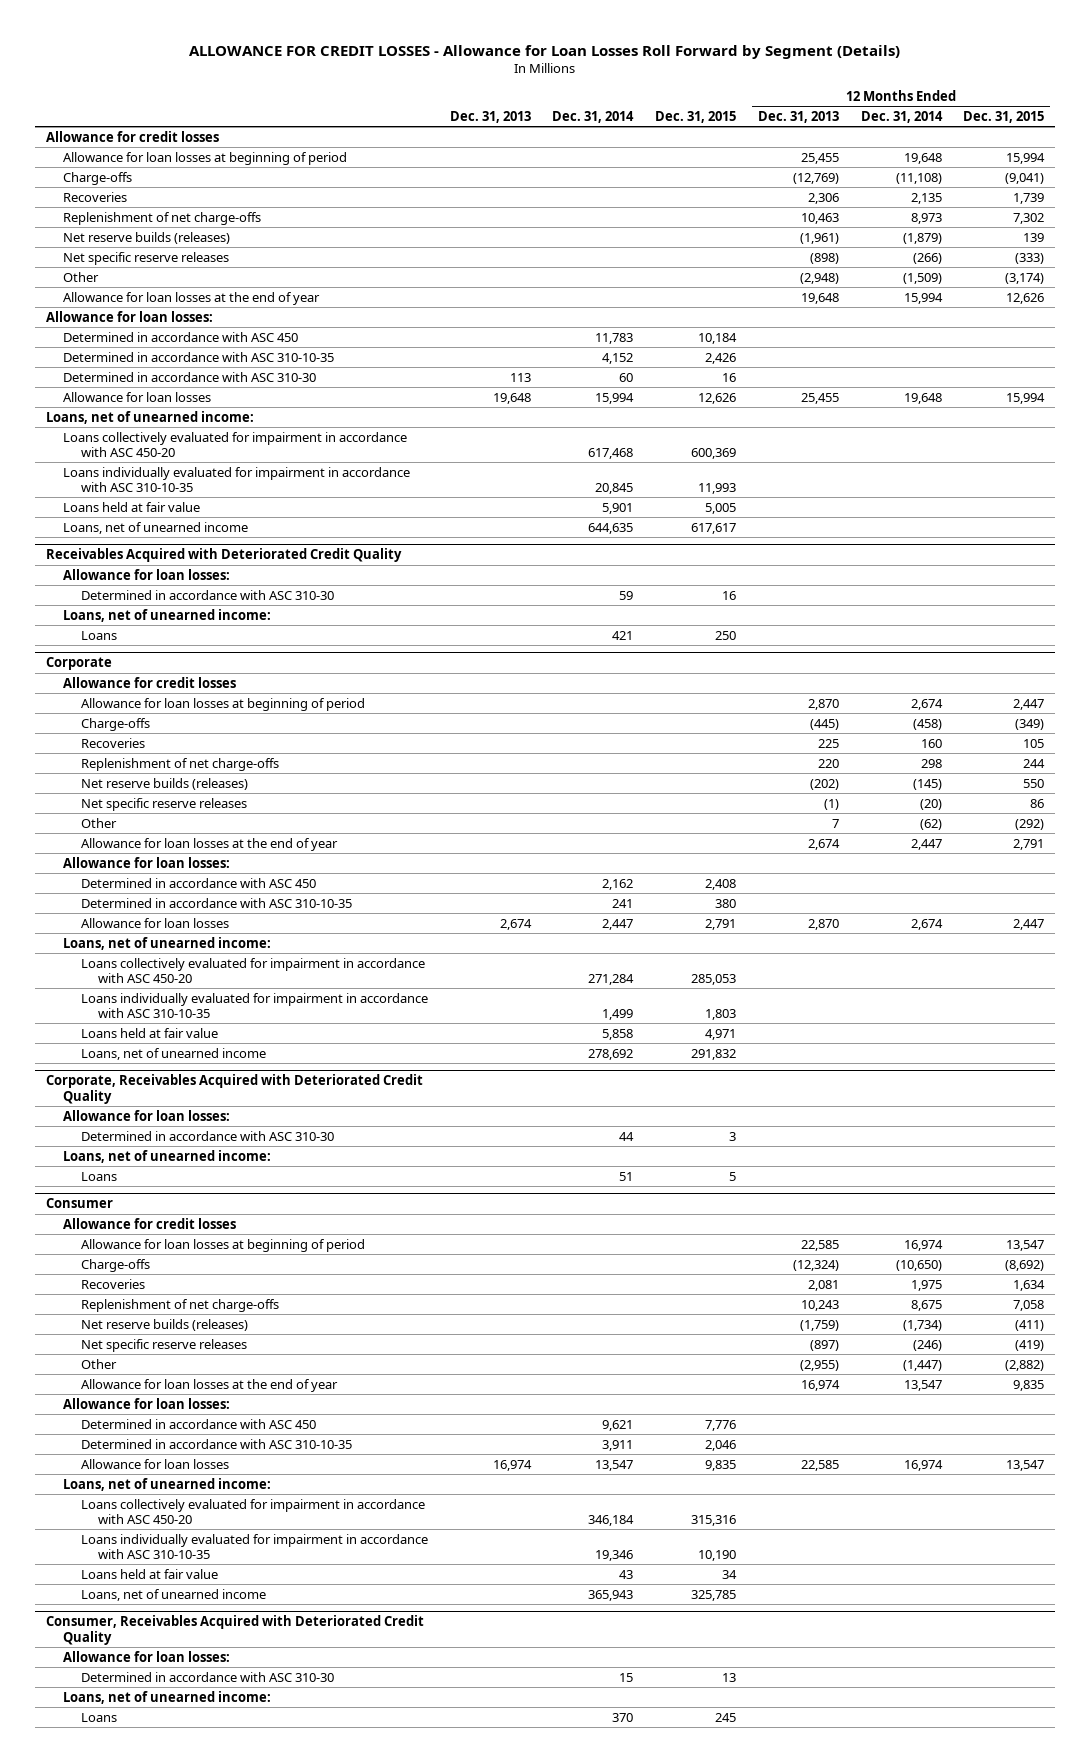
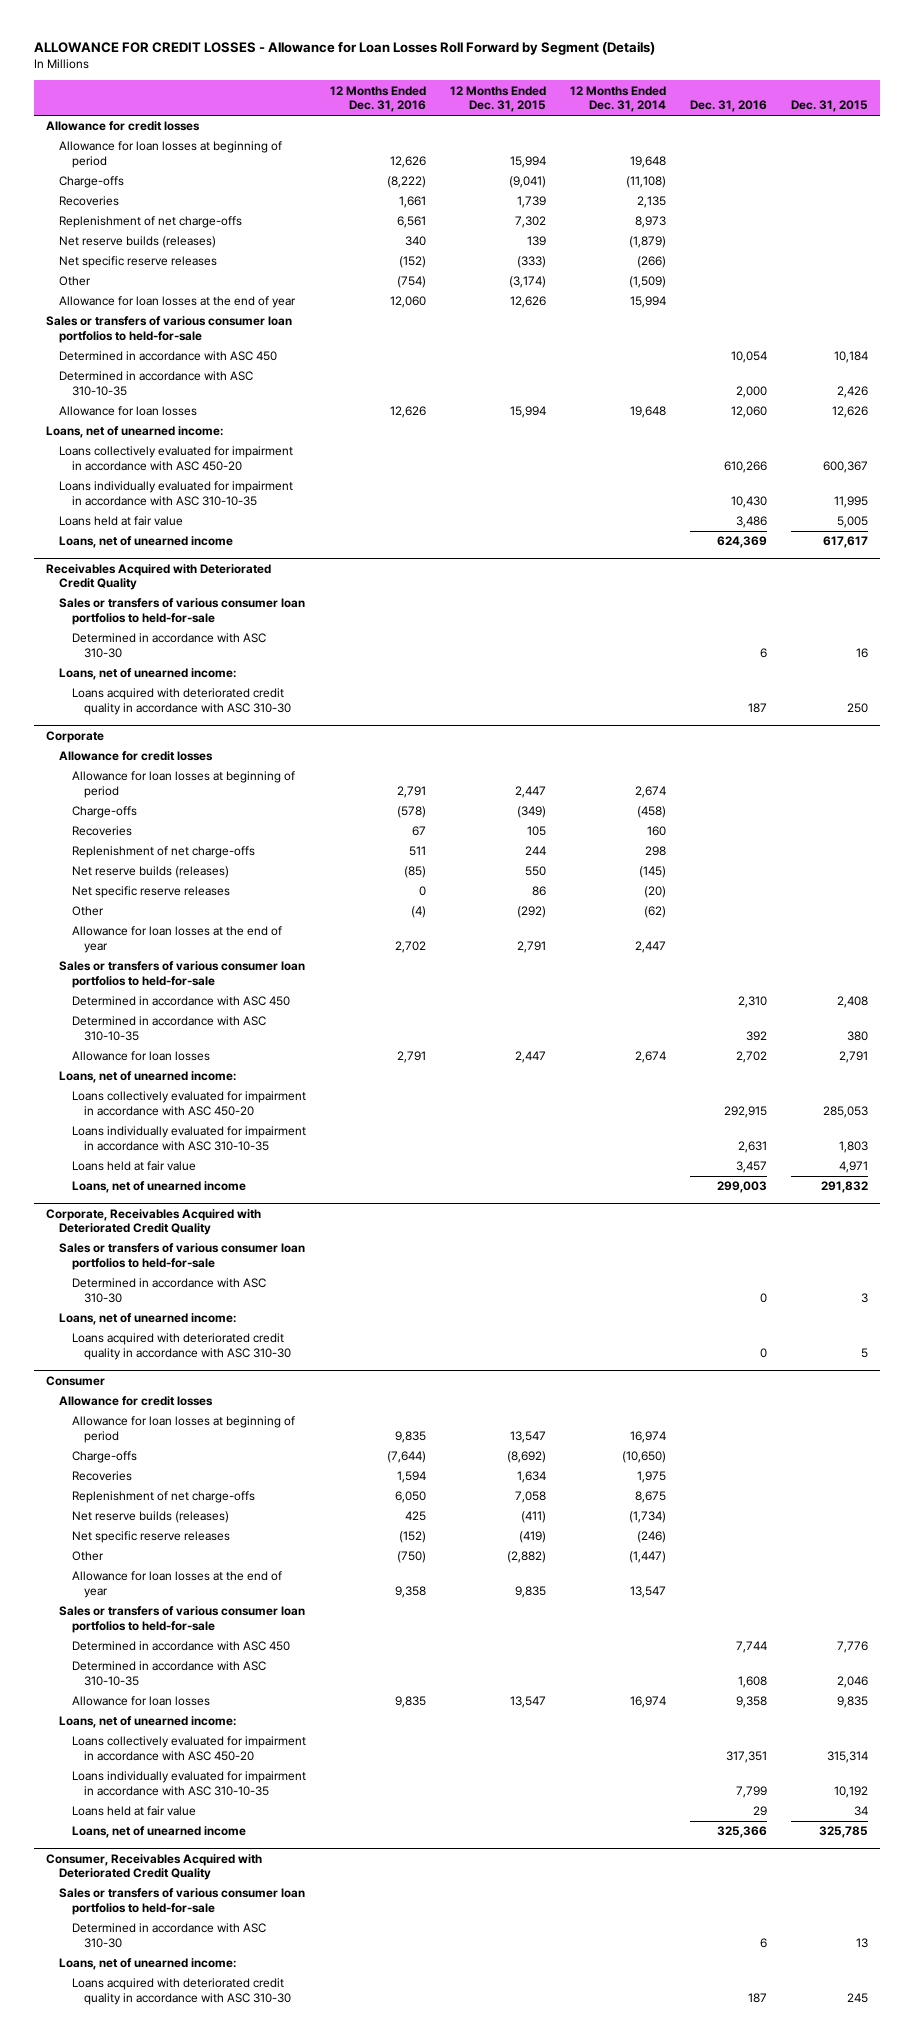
- | Dec. 31, 2013 | Dec. 31, 2014 | Dec. 31, 2015 | 12 Months Ended Dec. 31, 2013 | 12 Months Ended Dec. 31, 2014 | 12 Months Ended Dec. 31, 2015
+ | 12 Months Ended Dec. 31, 2016 | 12 Months Ended Dec. 31, 2015 | 12 Months Ended Dec. 31, 2014 | Dec. 31, 2016 | Dec. 31, 2015
- Allowance for loan losses:
+ Sales or transfers of various consumer loan portfolios to held-for-sale
- Determined in accordance with ASC 310-30 | 113 | 60 | 16 | | |
- Loans collectively evaluated for impairment in accordance with ASC 450-20 | | 617,468 | 600,369 | | |
- Loans individually evaluated for impairment in accordance with ASC 310-10-35 | | 20,845 | 11,993 | | |
+ Loans collectively evaluated for impairment in accordance with ASC 450-20 | | | | 610,266 | 600,367
+ Loans individually evaluated for impairment in accordance with ASC 310-10-35 | | | | 10,430 | 11,995
@ Receivables Acquired with Deteriorated Credit Quality
- Allowance for loan losses:
+ Sales or transfers of various consumer loan portfolios to held-for-sale
- Loans | | 421 | 250 | | |
+ Loans acquired with deteriorated credit quality in accordance with ASC 310-30 | | | | 187 | 250
@ Corporate
- Allowance for loan losses:
+ Sales or transfers of various consumer loan portfolios to held-for-sale
@ Corporate, Receivables Acquired with Deteriorated Credit Quality
- Allowance for loan losses:
+ Sales or transfers of various consumer loan portfolios to held-for-sale
- Loans | | 51 | 5 | | |
+ Loans acquired with deteriorated credit quality in accordance with ASC 310-30 | | | | 0 | 5
@ Consumer
- Allowance for loan losses:
+ Sales or transfers of various consumer loan portfolios to held-for-sale
- Loans collectively evaluated for impairment in accordance with ASC 450-20 | | 346,184 | 315,316 | | |
- Loans individually evaluated for impairment in accordance with ASC 310-10-35 | | 19,346 | 10,190 | | |
+ Loans collectively evaluated for impairment in accordance with ASC 450-20 | | | | 317,351 | 315,314
+ Loans individually evaluated for impairment in accordance with ASC 310-10-35 | | | | 7,799 | 10,192
@ Consumer, Receivables Acquired with Deteriorated Credit Quality
- Allowance for loan losses:
+ Sales or transfers of various consumer loan portfolios to held-for-sale
- Loans | | 370 | 245 | | |
+ Loans acquired with deteriorated credit quality in accordance with ASC 310-30 | | | | 187 | 245

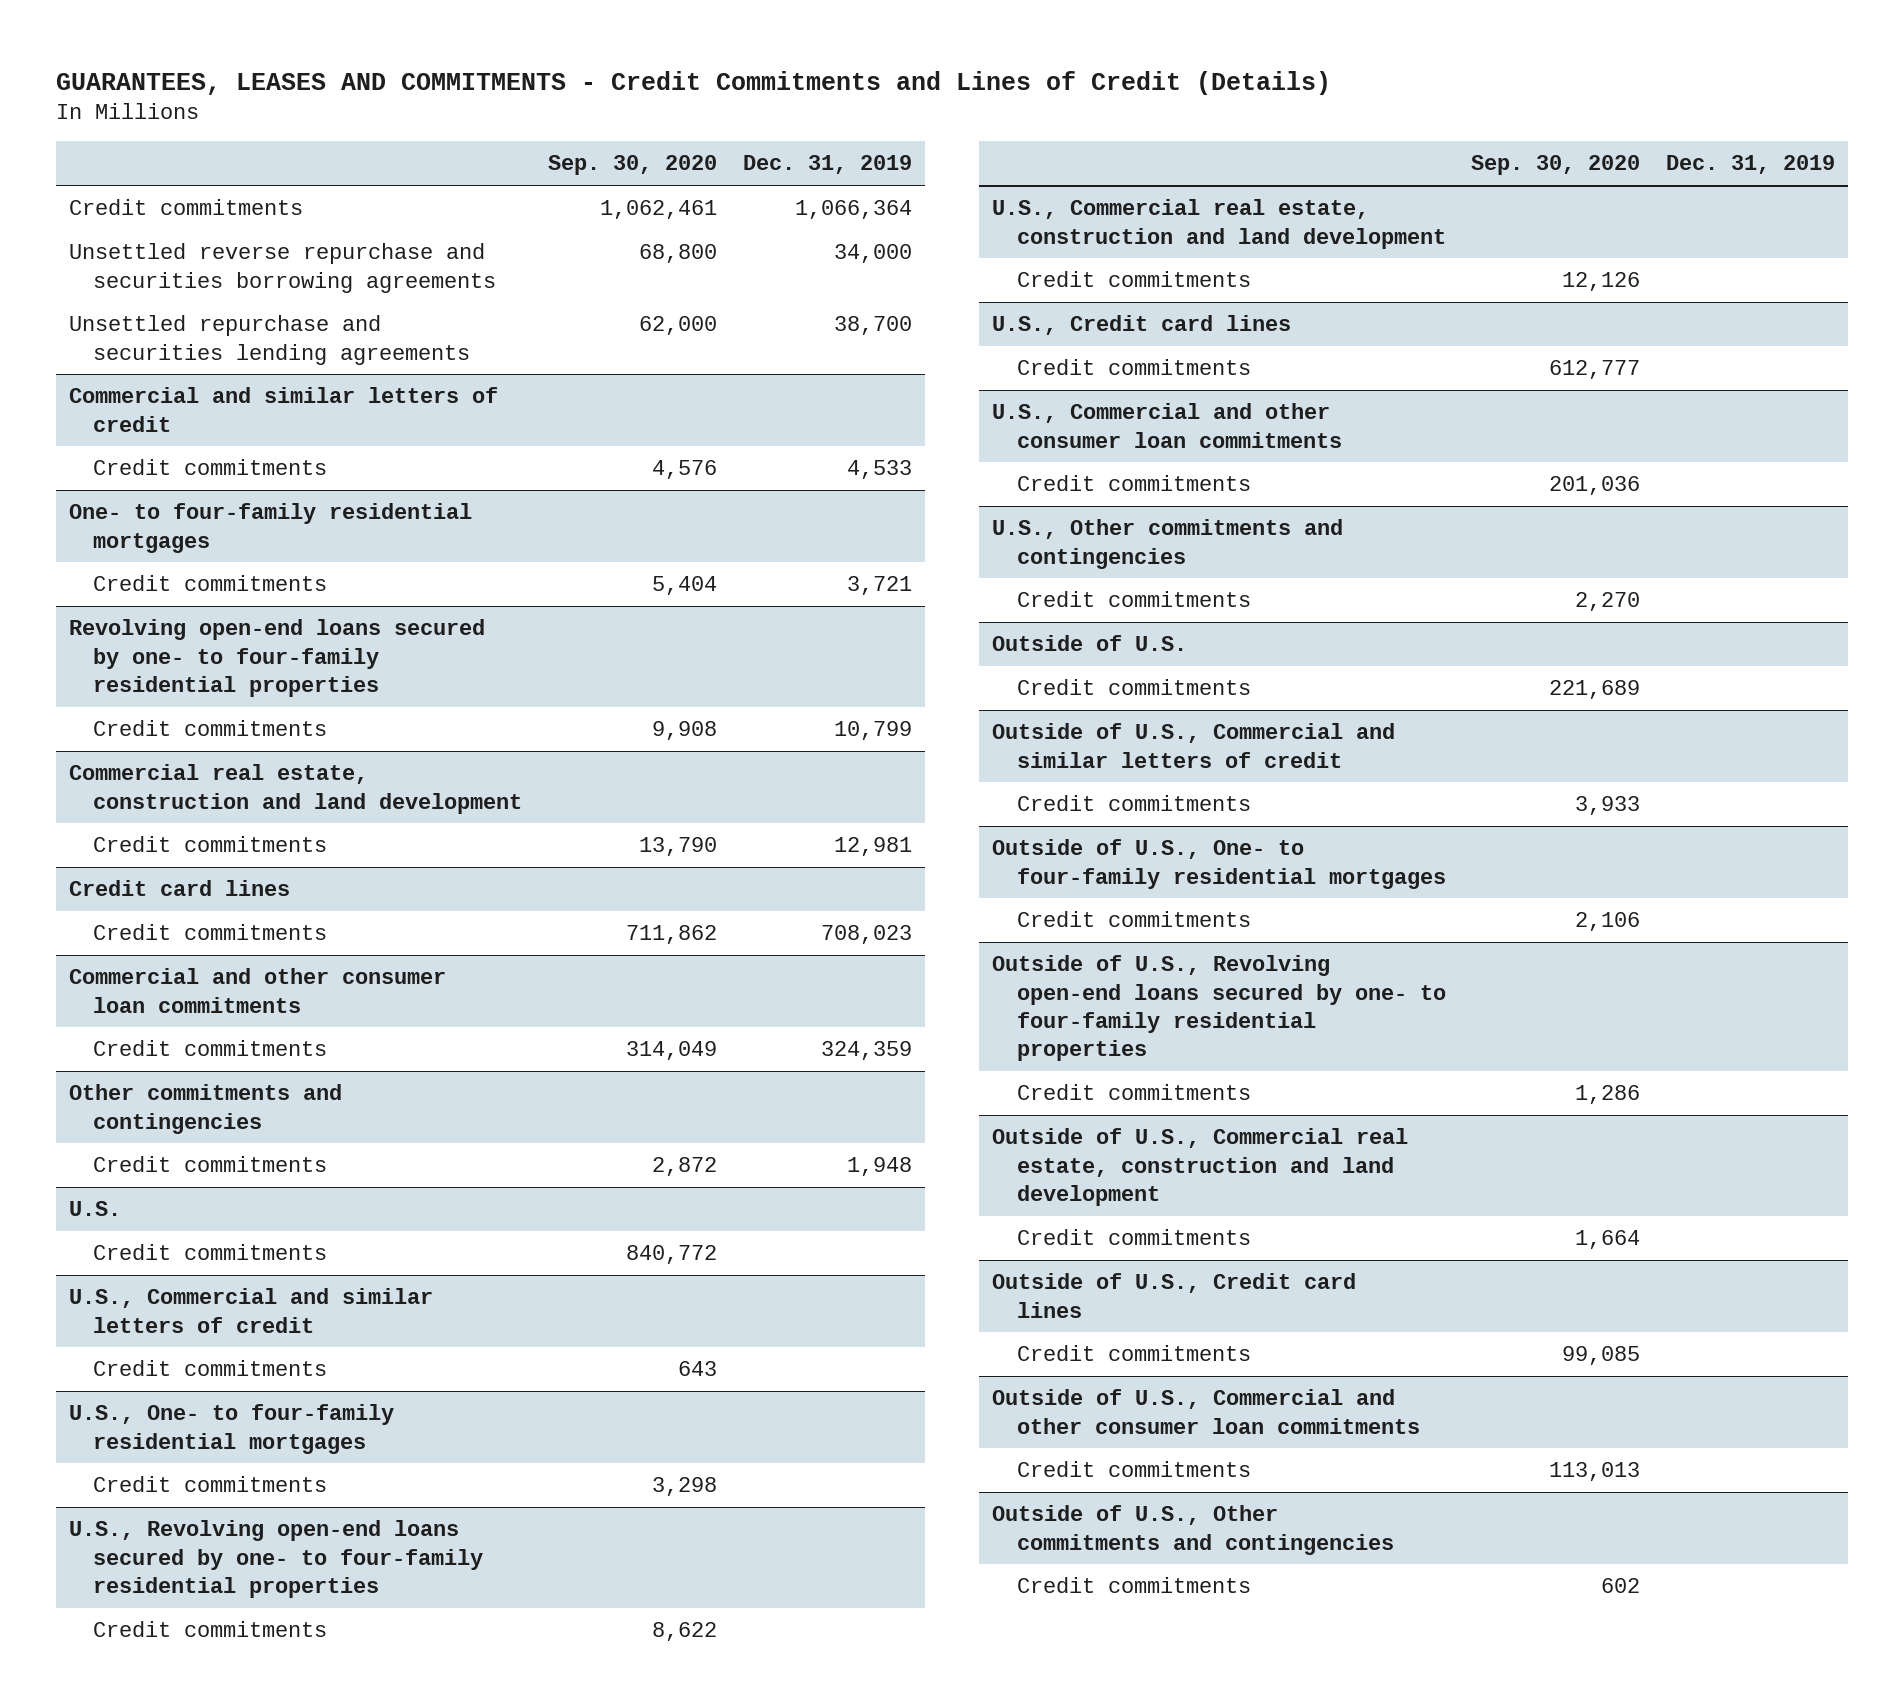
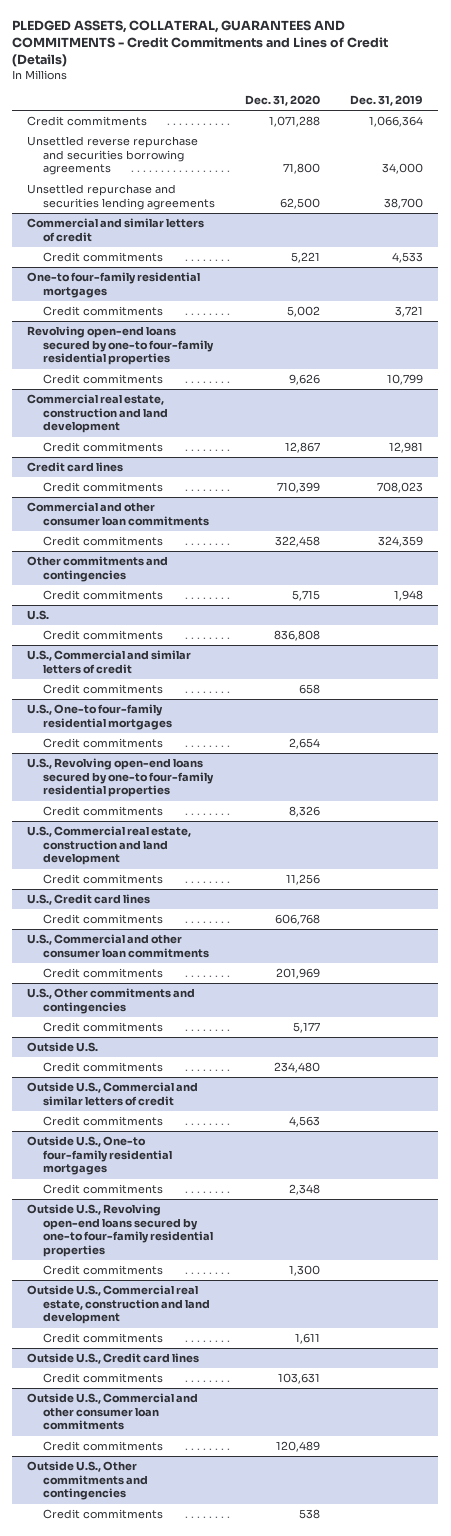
- GUARANTEES, LEASES AND COMMITMENTS - Credit Commitments and Lines of Credit (Details)
+ PLEDGED ASSETS, COLLATERAL, GUARANTEES AND COMMITMENTS - Credit Commitments and Lines of Credit (Details)
- | Sep. 30, 2020 | Dec. 31, 2019
+ | Dec. 31, 2020 | Dec. 31, 2019
- One- to four-family residential mortgages
+ One-to four-family residential mortgages
- Revolving open-end loans secured by one- to four-family residential properties
+ Revolving open-end loans secured by one-to four-family residential properties
- U.S., One- to four-family residential mortgages
+ U.S., One-to four-family residential mortgages
- U.S., Revolving open-end loans secured by one- to four-family residential properties
+ U.S., Revolving open-end loans secured by one-to four-family residential properties
- Outside of U.S.
- Credit commitments | 221,689 |
- Outside of U.S., Commercial and similar letters of credit
+ Outside U.S.
+ Credit commitments | 234,480 |
+ Outside U.S., Commercial and similar letters of credit
- Outside of U.S., One- to four-family residential mortgages
+ Outside U.S., One-to four-family residential mortgages
- Outside of U.S., Revolving open-end loans secured by one- to four-family residential properties
+ Outside U.S., Revolving open-end loans secured by one-to four-family residential properties
- Outside of U.S., Commercial real estate, construction and land development
+ Outside U.S., Commercial real estate, construction and land development
- Outside of U.S., Credit card lines
+ Outside U.S., Credit card lines
- Outside of U.S., Commercial and other consumer loan commitments
+ Outside U.S., Commercial and other consumer loan commitments
- Outside of U.S., Other commitments and contingencies
+ Outside U.S., Other commitments and contingencies

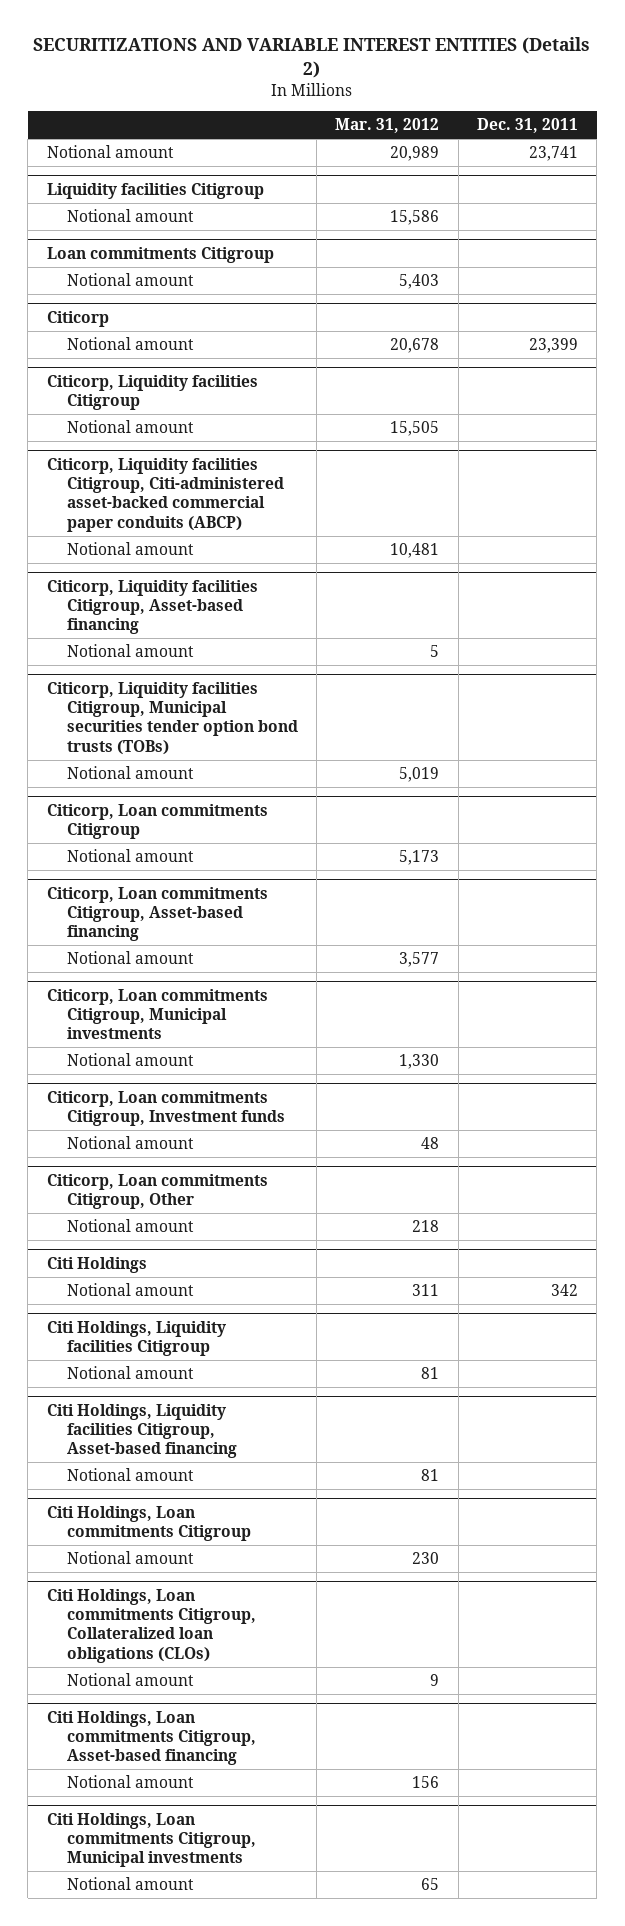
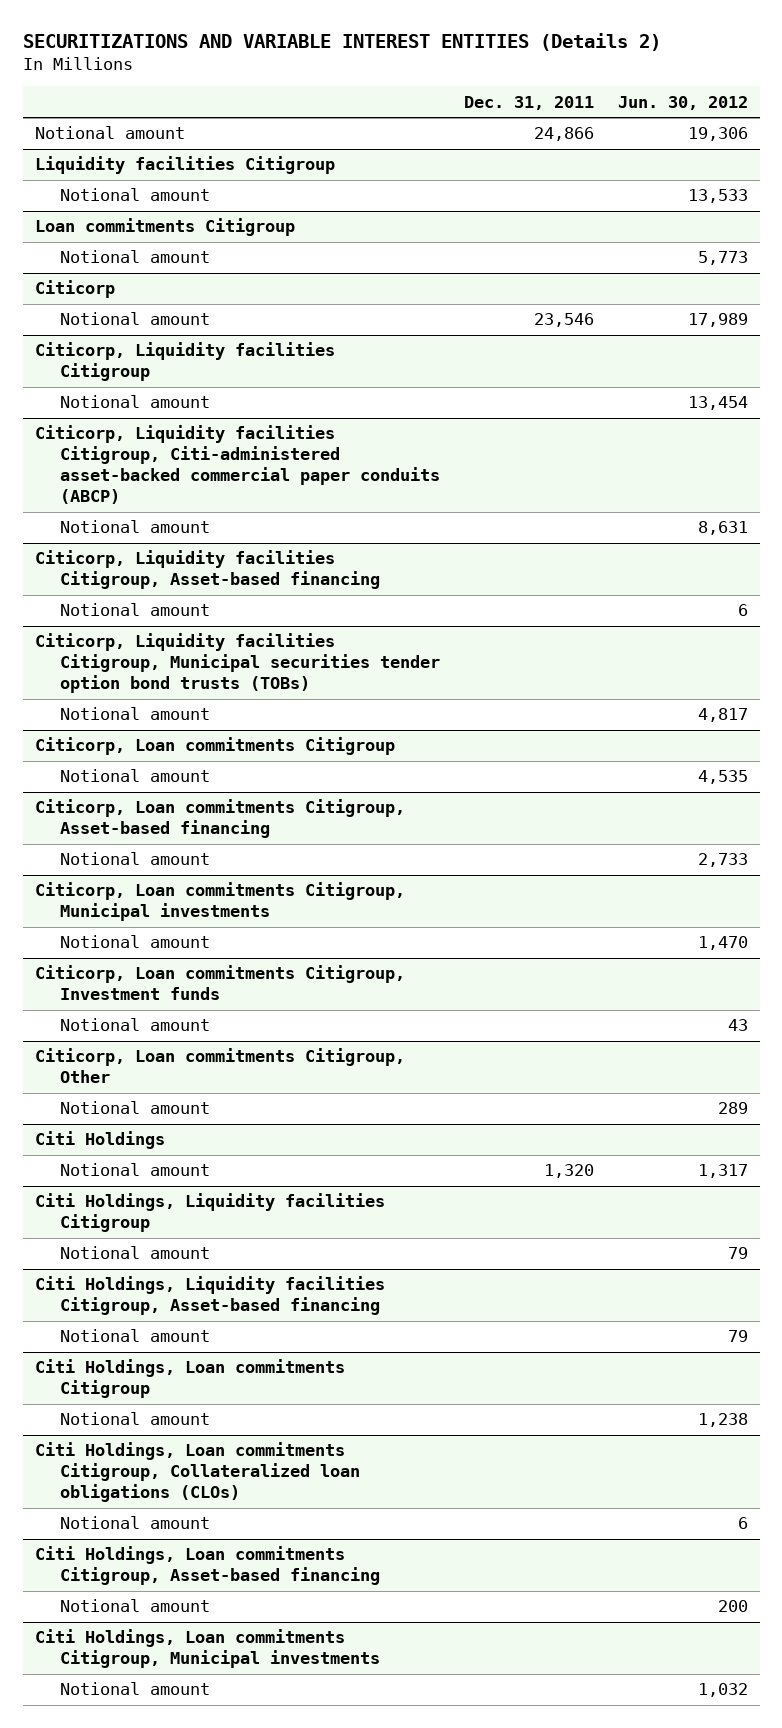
- | Mar. 31, 2012 | Dec. 31, 2011
+ | Dec. 31, 2011 | Jun. 30, 2012
- Notional amount | 20,989 | 23,741
+ Notional amount | 24,866 | 19,306
@ Citicorp
- Notional amount | 20,678 | 23,399
+ Notional amount | 23,546 | 17,989
@ Citi Holdings
- Notional amount | 311 | 342
+ Notional amount | 1,320 | 1,317

